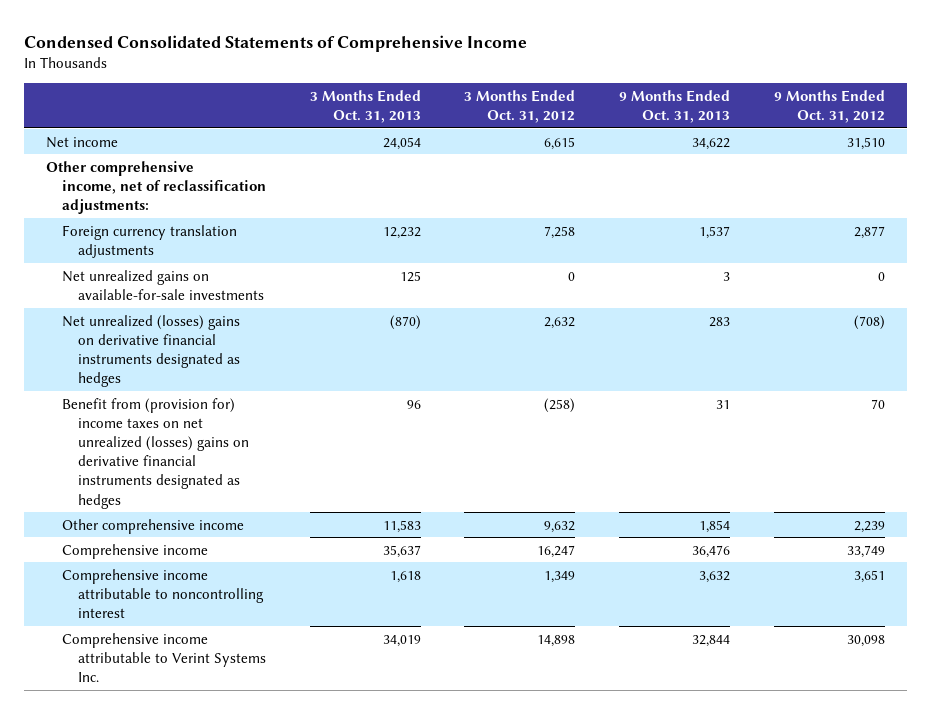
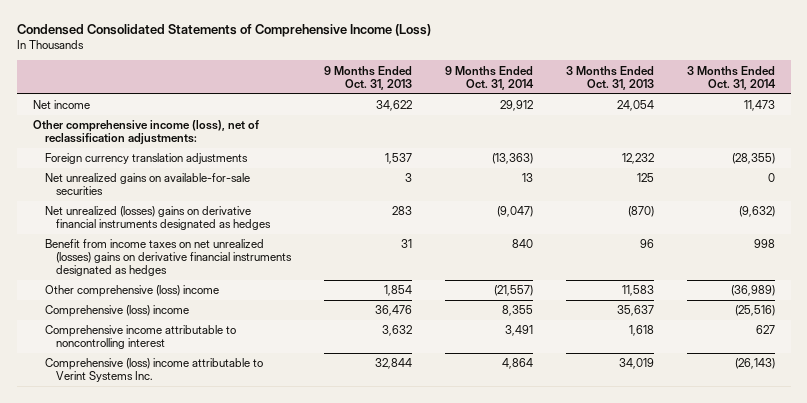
- Condensed Consolidated Statements of Comprehensive Income
+ Condensed Consolidated Statements of Comprehensive Income (Loss)
- | 3 Months Ended Oct. 31, 2013 | 3 Months Ended Oct. 31, 2012 | 9 Months Ended Oct. 31, 2013 | 9 Months Ended Oct. 31, 2012
+ | 9 Months Ended Oct. 31, 2013 | 9 Months Ended Oct. 31, 2014 | 3 Months Ended Oct. 31, 2013 | 3 Months Ended Oct. 31, 2014
- Other comprehensive income, net of reclassification adjustments:
+ Other comprehensive income (loss), net of reclassification adjustments:
- Net unrealized gains on available-for-sale investments | 125 | 0 | 3 | 0
+ Net unrealized gains on available-for-sale securities | 3 | 13 | 125 | 0
- Benefit from (provision for) income taxes on net unrealized (losses) gains on derivative financial instruments designated as hedges | 96 | (258) | 31 | 70
- Other comprehensive income | 11,583 | 9,632 | 1,854 | 2,239
- Comprehensive income | 35,637 | 16,247 | 36,476 | 33,749
+ Benefit from income taxes on net unrealized (losses) gains on derivative financial instruments designated as hedges | 31 | 840 | 96 | 998
+ Other comprehensive (loss) income | 1,854 | (21,557) | 11,583 | (36,989)
+ Comprehensive (loss) income | 36,476 | 8,355 | 35,637 | (25,516)
- Comprehensive income attributable to Verint Systems Inc. | 34,019 | 14,898 | 32,844 | 30,098
+ Comprehensive (loss) income attributable to Verint Systems Inc. | 32,844 | 4,864 | 34,019 | (26,143)

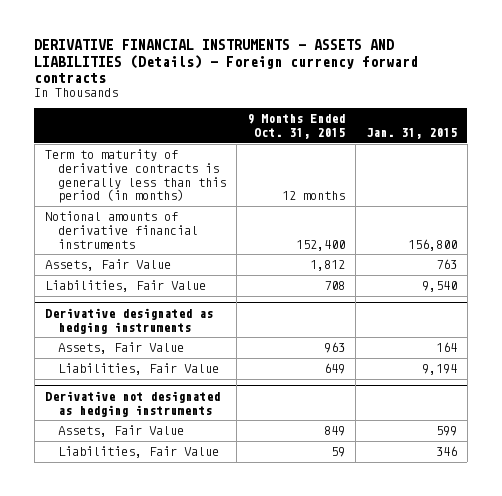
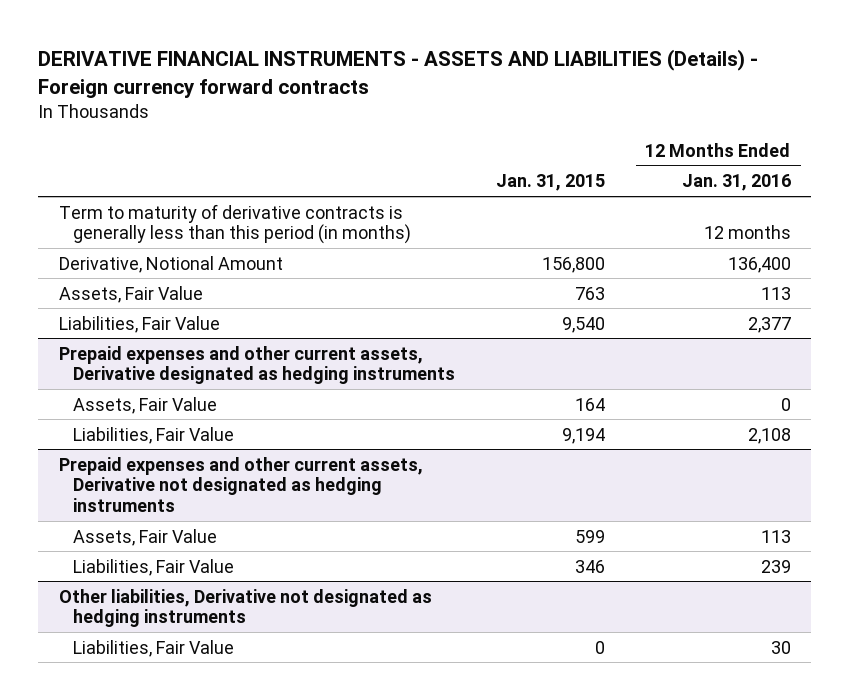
- | 9 Months Ended Oct. 31, 2015 | Jan. 31, 2015
+ | Jan. 31, 2015 | 12 Months Ended Jan. 31, 2016
- Notional amounts of derivative financial instruments | 152,400 | 156,800
+ Derivative, Notional Amount | 156,800 | 136,400
- Derivative designated as hedging instruments
+ Prepaid expenses and other current assets, Derivative designated as hedging instruments
- Derivative not designated as hedging instruments
+ Prepaid expenses and other current assets, Derivative not designated as hedging instruments
+ Other liabilities, Derivative not designated as hedging instruments
+ Liabilities, Fair Value | 0 | 30

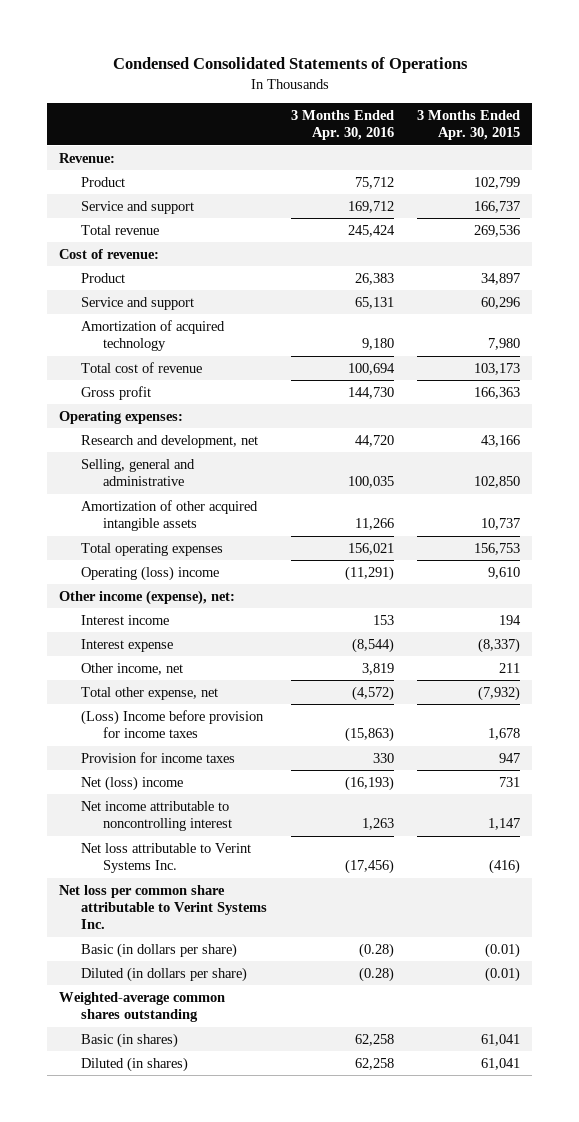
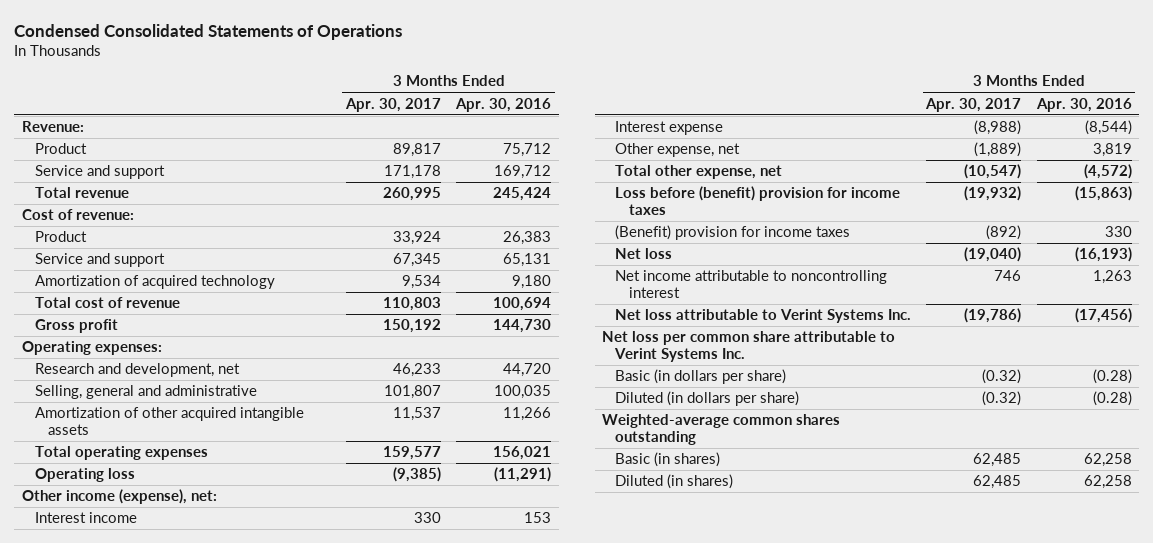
- | 3 Months Ended Apr. 30, 2016 | 3 Months Ended Apr. 30, 2015
+ | 3 Months Ended Apr. 30, 2017 | 3 Months Ended Apr. 30, 2016
- Operating (loss) income | (11,291) | 9,610
+ Operating loss | (9,385) | (11,291)
- Other income, net | 3,819 | 211
+ Other expense, net | (1,889) | 3,819
- (Loss) Income before provision for income taxes | (15,863) | 1,678
- Provision for income taxes | 330 | 947
- Net (loss) income | (16,193) | 731
+ Loss before (benefit) provision for income taxes | (19,932) | (15,863)
+ (Benefit) provision for income taxes | (892) | 330
+ Net loss | (19,040) | (16,193)

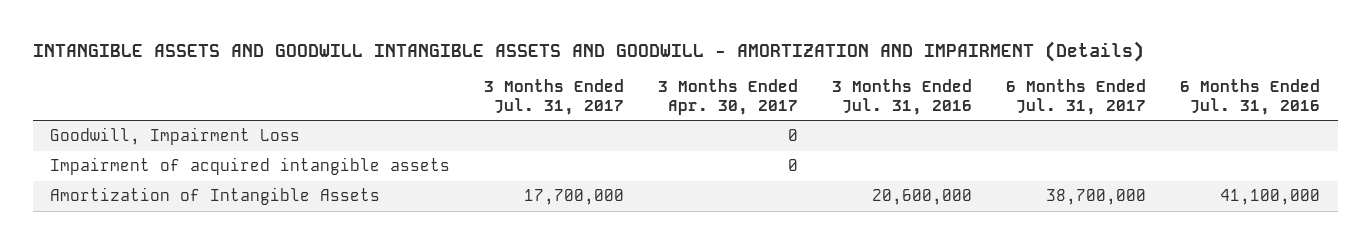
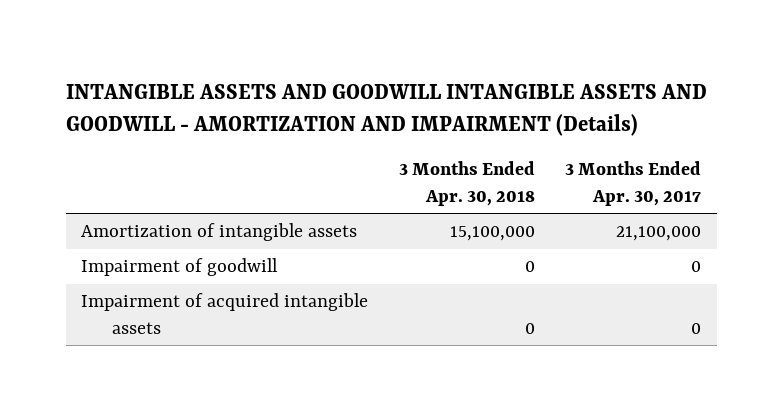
- | 3 Months Ended Jul. 31, 2017 | 3 Months Ended Apr. 30, 2017 | 3 Months Ended Jul. 31, 2016 | 6 Months Ended Jul. 31, 2017 | 6 Months Ended Jul. 31, 2016
+ | 3 Months Ended Apr. 30, 2018 | 3 Months Ended Apr. 30, 2017
- Goodwill, Impairment Loss | | 0 | | |
+ Amortization of intangible assets | 15,100,000 | 21,100,000
+ Impairment of goodwill | 0 | 0
- Amortization of Intangible Assets | 17,700,000 | | 20,600,000 | 38,700,000 | 41,100,000

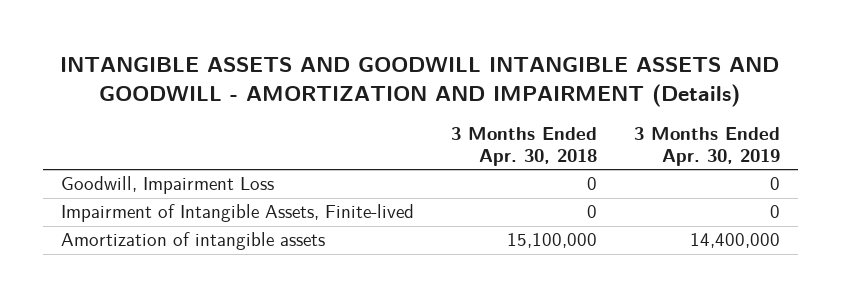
- | 3 Months Ended Apr. 30, 2018 | 3 Months Ended Apr. 30, 2017
+ | 3 Months Ended Apr. 30, 2018 | 3 Months Ended Apr. 30, 2019
+ Goodwill, Impairment Loss | 0 | 0
+ Impairment of Intangible Assets, Finite-lived | 0 | 0
- Impairment of goodwill | 0 | 0
- Impairment of acquired intangible assets | 0 | 0

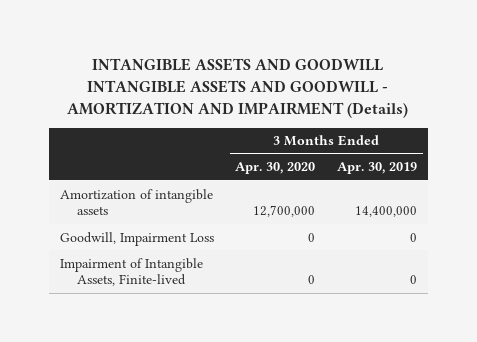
- | 3 Months Ended Apr. 30, 2018 | 3 Months Ended Apr. 30, 2019
+ | 3 Months Ended Apr. 30, 2020 | 3 Months Ended Apr. 30, 2019
moved up: Amortization of intangible assets | 12,700,000 | 14,400,000

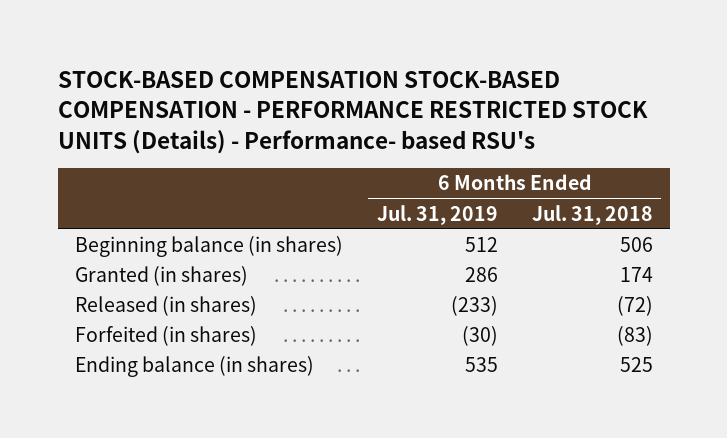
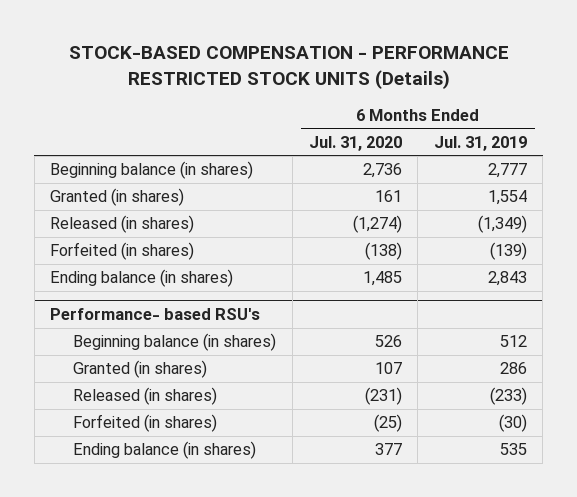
- STOCK-BASED COMPENSATION STOCK-BASED COMPENSATION - PERFORMANCE RESTRICTED STOCK UNITS (Details) - Performance- based RSU's
+ STOCK-BASED COMPENSATION - PERFORMANCE RESTRICTED STOCK UNITS (Details)
- | 6 Months Ended Jul. 31, 2019 | 6 Months Ended Jul. 31, 2018
+ | 6 Months Ended Jul. 31, 2020 | 6 Months Ended Jul. 31, 2019
+ Beginning balance (in shares) | 2,736 | 2,777
+ Granted (in shares) | 161 | 1,554
+ Released (in shares) | (1,274) | (1,349)
+ Forfeited (in shares) | (138) | (139)
+ Ending balance (in shares) | 1,485 | 2,843
+ Performance- based RSU's

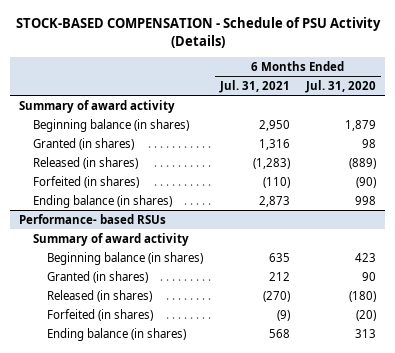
- STOCK-BASED COMPENSATION - PERFORMANCE RESTRICTED STOCK UNITS (Details)
+ STOCK-BASED COMPENSATION - Schedule of PSU Activity (Details)
- | 6 Months Ended Jul. 31, 2020 | 6 Months Ended Jul. 31, 2019
+ | 6 Months Ended Jul. 31, 2021 | 6 Months Ended Jul. 31, 2020
- Beginning balance (in shares) | 2,736 | 2,777
- Granted (in shares) | 161 | 1,554
- Released (in shares) | (1,274) | (1,349)
- Forfeited (in shares) | (138) | (139)
- Ending balance (in shares) | 1,485 | 2,843
- Performance- based RSU's
- Beginning balance (in shares) | 526 | 512
- Granted (in shares) | 107 | 286
- Released (in shares) | (231) | (233)
- Forfeited (in shares) | (25) | (30)
- Ending balance (in shares) | 377 | 535
+ Summary of award activity
+ Beginning balance (in shares) | 2,950 | 1,879
+ Granted (in shares) | 1,316 | 98
+ Released (in shares) | (1,283) | (889)
+ Forfeited (in shares) | (110) | (90)
+ Ending balance (in shares) | 2,873 | 998
+ Performance- based RSUs
+ Summary of award activity
+ Beginning balance (in shares) | 635 | 423
+ Granted (in shares) | 212 | 90
+ Released (in shares) | (270) | (180)
+ Forfeited (in shares) | (9) | (20)
+ Ending balance (in shares) | 568 | 313

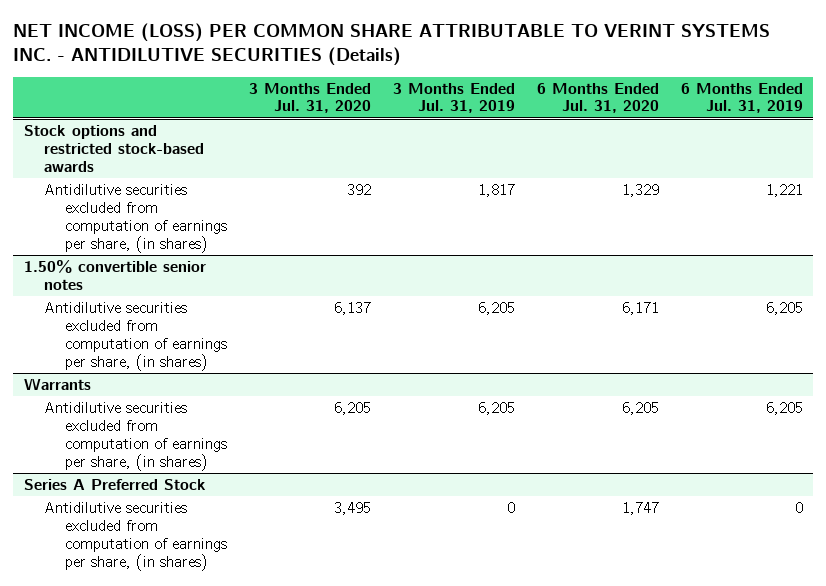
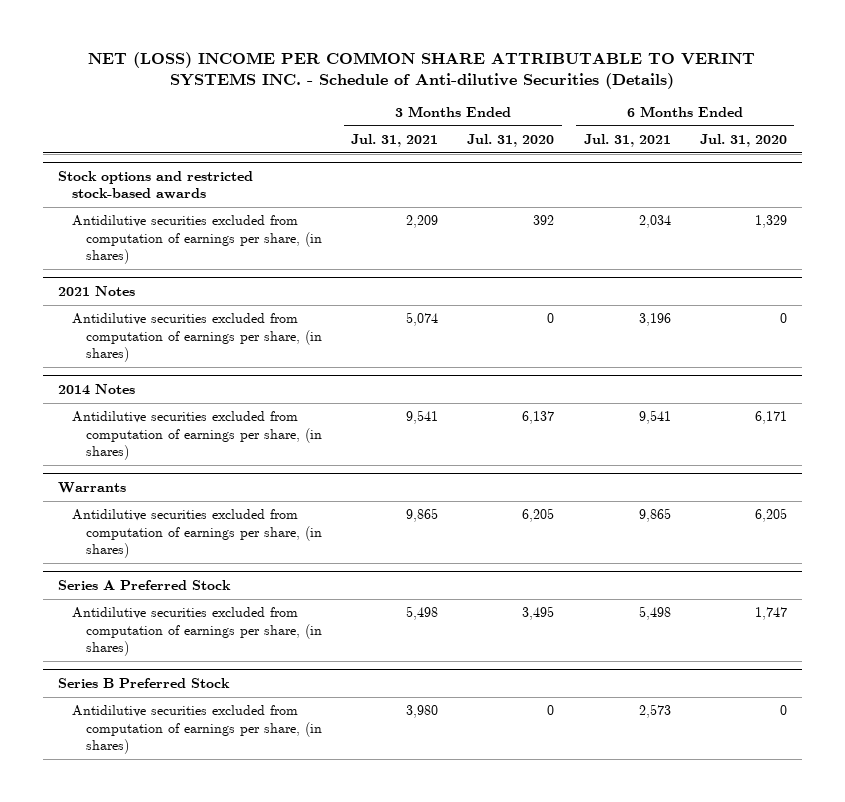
- NET INCOME (LOSS) PER COMMON SHARE ATTRIBUTABLE TO VERINT SYSTEMS INC. - ANTIDILUTIVE SECURITIES (Details)
+ NET (LOSS) INCOME PER COMMON SHARE ATTRIBUTABLE TO VERINT SYSTEMS INC. - Schedule of Anti-dilutive Securities (Details)
- | 3 Months Ended Jul. 31, 2020 | 3 Months Ended Jul. 31, 2019 | 6 Months Ended Jul. 31, 2020 | 6 Months Ended Jul. 31, 2019
+ | 3 Months Ended Jul. 31, 2021 | 3 Months Ended Jul. 31, 2020 | 6 Months Ended Jul. 31, 2021 | 6 Months Ended Jul. 31, 2020
- 1.50% convertible senior notes
+ 2021 Notes
+ Antidilutive securities excluded from computation of earnings per share, (in shares) | 5,074 | 0 | 3,196 | 0
+ 2014 Notes
+ Series B Preferred Stock
+ Antidilutive securities excluded from computation of earnings per share, (in shares) | 3,980 | 0 | 2,573 | 0

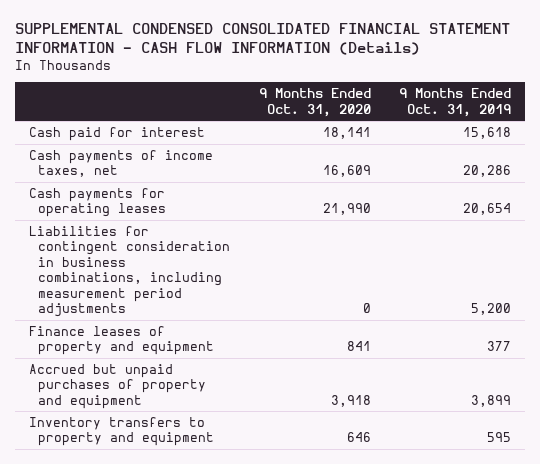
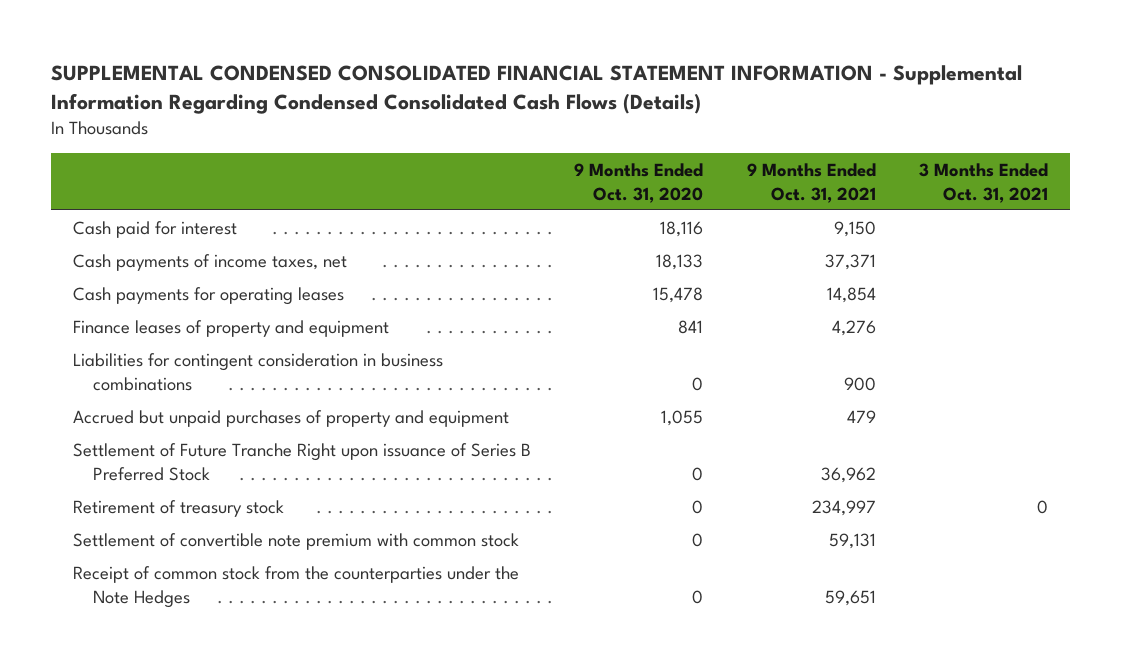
- SUPPLEMENTAL CONDENSED CONSOLIDATED FINANCIAL STATEMENT INFORMATION - CASH FLOW INFORMATION (Details)
+ SUPPLEMENTAL CONDENSED CONSOLIDATED FINANCIAL STATEMENT INFORMATION - Supplemental Information Regarding Condensed Consolidated Cash Flows (Details)
- | 9 Months Ended Oct. 31, 2020 | 9 Months Ended Oct. 31, 2019
+ | 9 Months Ended Oct. 31, 2020 | 9 Months Ended Oct. 31, 2021 | 3 Months Ended Oct. 31, 2021
- Cash paid for interest | 18,141 | 15,618
- Cash payments of income taxes, net | 16,609 | 20,286
- Cash payments for operating leases | 21,990 | 20,654
- Liabilities for contingent consideration in business combinations, including measurement period adjustments | 0 | 5,200
+ Cash paid for interest | 18,116 | 9,150 |
+ Cash payments of income taxes, net | 18,133 | 37,371 |
+ Cash payments for operating leases | 15,478 | 14,854 |
- Accrued but unpaid purchases of property and equipment | 3,918 | 3,899
- Inventory transfers to property and equipment | 646 | 595
+ Liabilities for contingent consideration in business combinations | 0 | 900 |
+ Accrued but unpaid purchases of property and equipment | 1,055 | 479 |
+ Settlement of Future Tranche Right upon issuance of Series B Preferred Stock | 0 | 36,962 |
+ Retirement of treasury stock | 0 | 234,997 | 0
+ Settlement of convertible note premium with common stock | 0 | 59,131 |
+ Receipt of common stock from the counterparties under the Note Hedges | 0 | 59,651 |

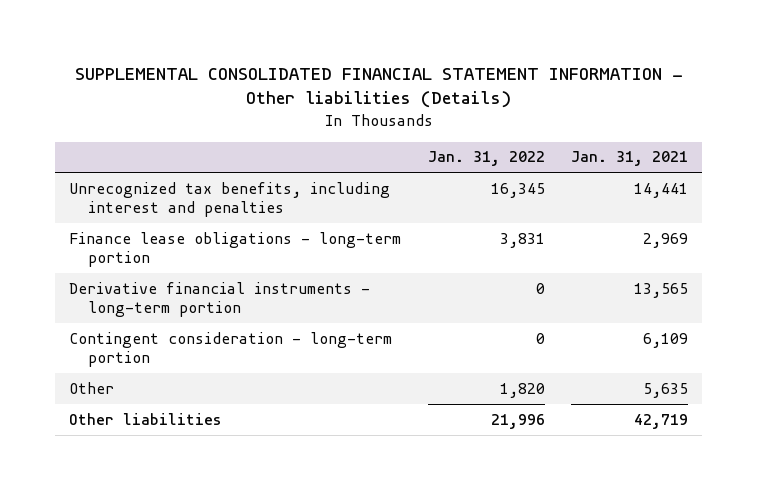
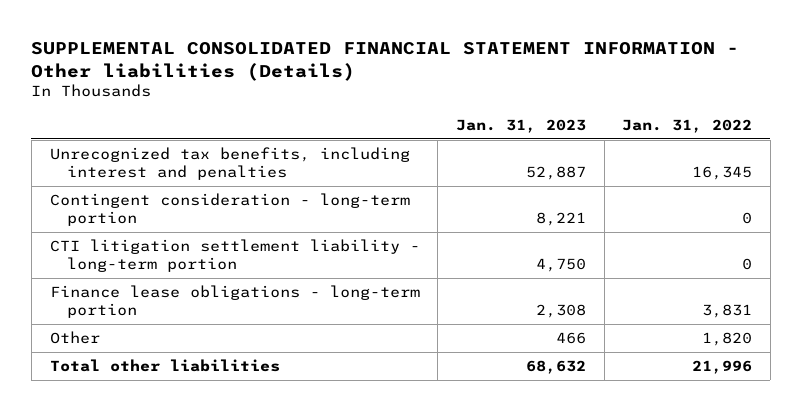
- | Jan. 31, 2022 | Jan. 31, 2021
+ | Jan. 31, 2023 | Jan. 31, 2022
- Derivative financial instruments - long-term portion | 0 | 13,565
+ CTI litigation settlement liability - long-term portion | 4,750 | 0
moved down: Finance lease obligations - long-term portion | 2,308 | 3,831
- Other liabilities | 21,996 | 42,719
+ Total other liabilities | 68,632 | 21,996

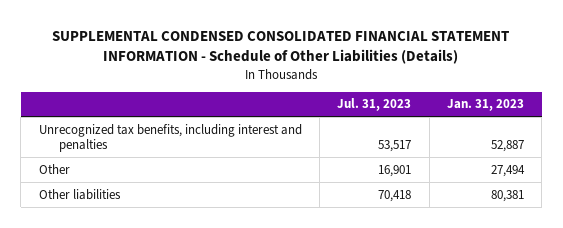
- SUPPLEMENTAL CONSOLIDATED FINANCIAL STATEMENT INFORMATION - Other liabilities (Details)
+ SUPPLEMENTAL CONDENSED CONSOLIDATED FINANCIAL STATEMENT INFORMATION - Schedule of Other Liabilities (Details)
- | Jan. 31, 2023 | Jan. 31, 2022
+ | Jul. 31, 2023 | Jan. 31, 2023
- Contingent consideration - long-term portion | 8,221 | 0
- CTI litigation settlement liability - long-term portion | 4,750 | 0
- Finance lease obligations - long-term portion | 2,308 | 3,831
- Other | 466 | 1,820
- Total other liabilities | 68,632 | 21,996
+ Other | 16,901 | 27,494
+ Other liabilities | 70,418 | 80,381

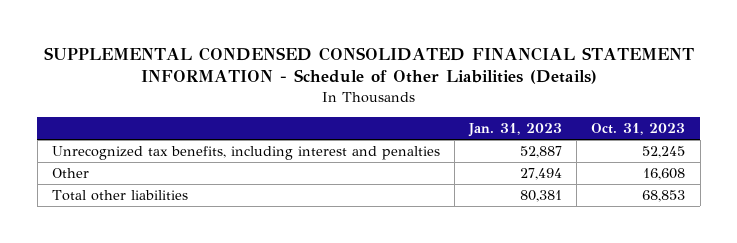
- | Jul. 31, 2023 | Jan. 31, 2023
+ | Jan. 31, 2023 | Oct. 31, 2023
- Other liabilities | 70,418 | 80,381
+ Total other liabilities | 80,381 | 68,853

